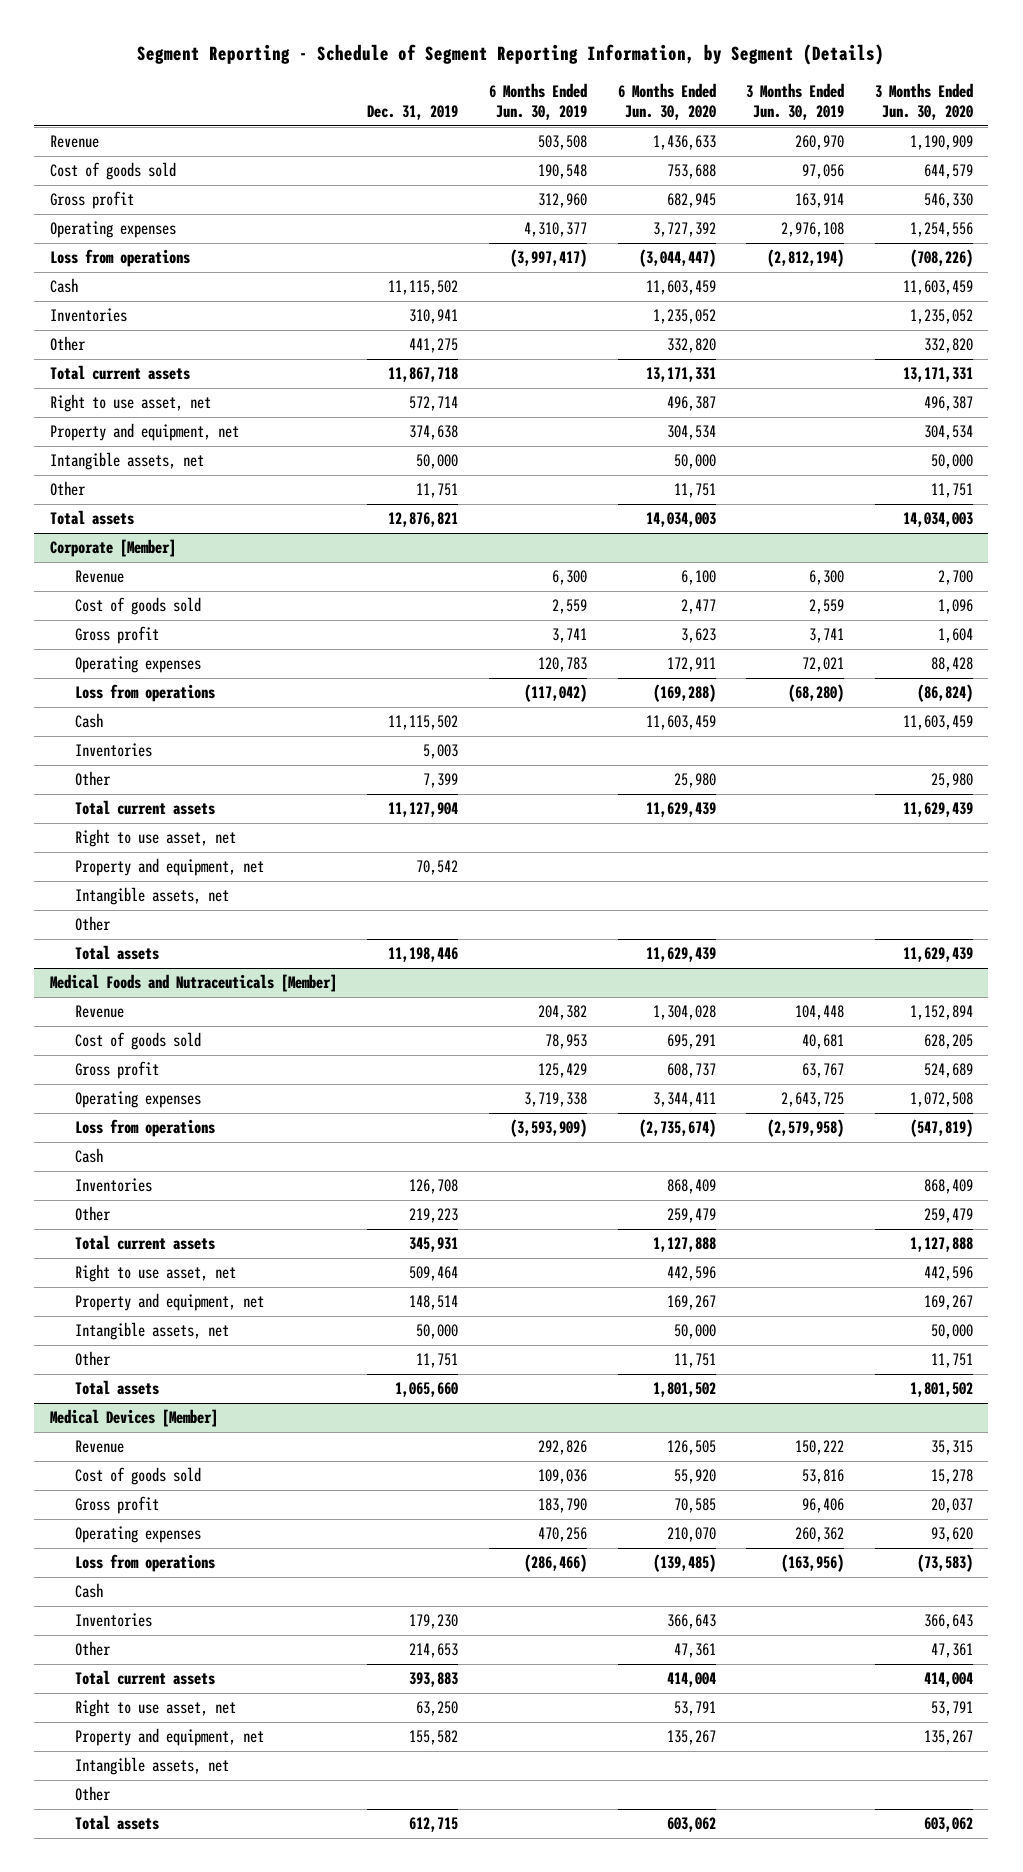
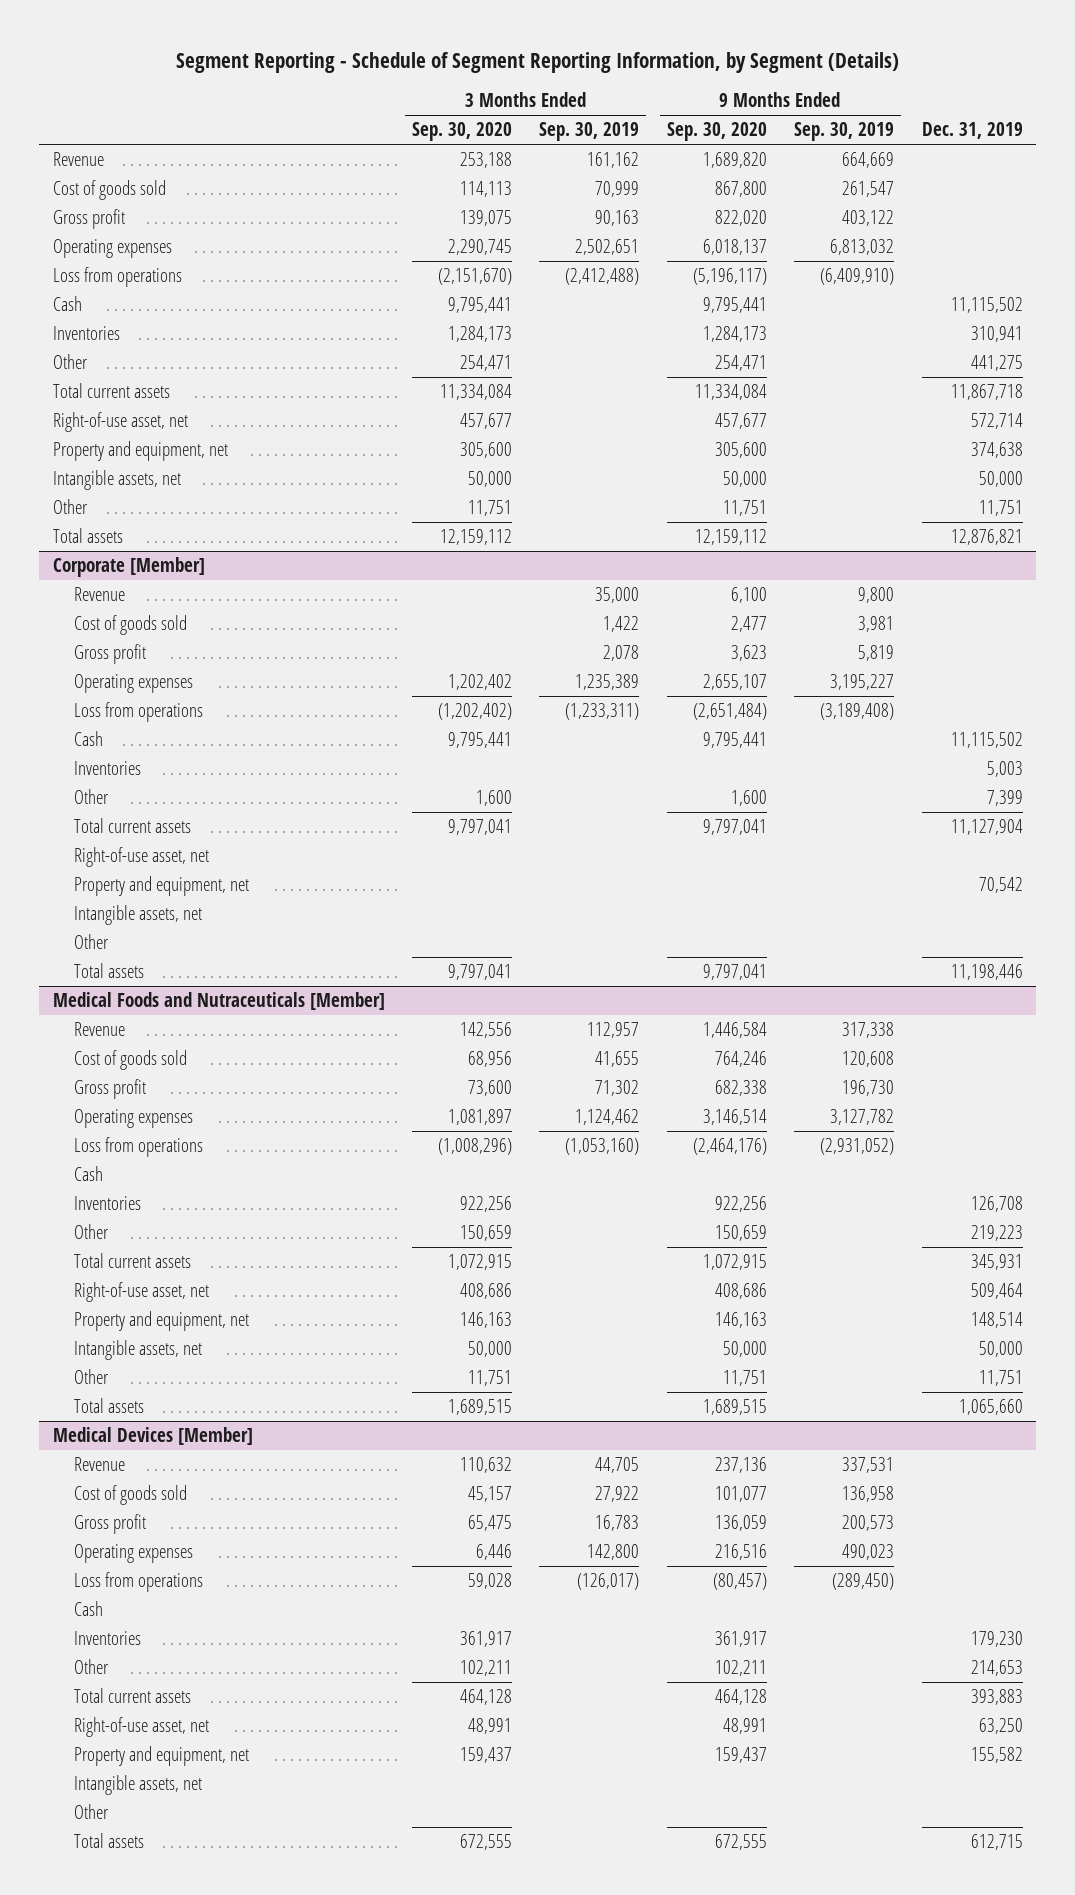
- | Dec. 31, 2019 | 6 Months Ended Jun. 30, 2019 | 6 Months Ended Jun. 30, 2020 | 3 Months Ended Jun. 30, 2019 | 3 Months Ended Jun. 30, 2020
+ | 3 Months Ended Sep. 30, 2020 | 3 Months Ended Sep. 30, 2019 | 9 Months Ended Sep. 30, 2020 | 9 Months Ended Sep. 30, 2019 | Dec. 31, 2019
- Right to use asset, net | 572,714 | | 496,387 | | 496,387
+ Right-of-use asset, net | 457,677 | | 457,677 | | 572,714
@ Corporate [Member]
- Right to use asset, net
+ Right-of-use asset, net
@ Medical Foods and Nutraceuticals [Member]
- Right to use asset, net | 509,464 | | 442,596 | | 442,596
+ Right-of-use asset, net | 408,686 | | 408,686 | | 509,464
@ Medical Devices [Member]
- Right to use asset, net | 63,250 | | 53,791 | | 53,791
+ Right-of-use asset, net | 48,991 | | 48,991 | | 63,250

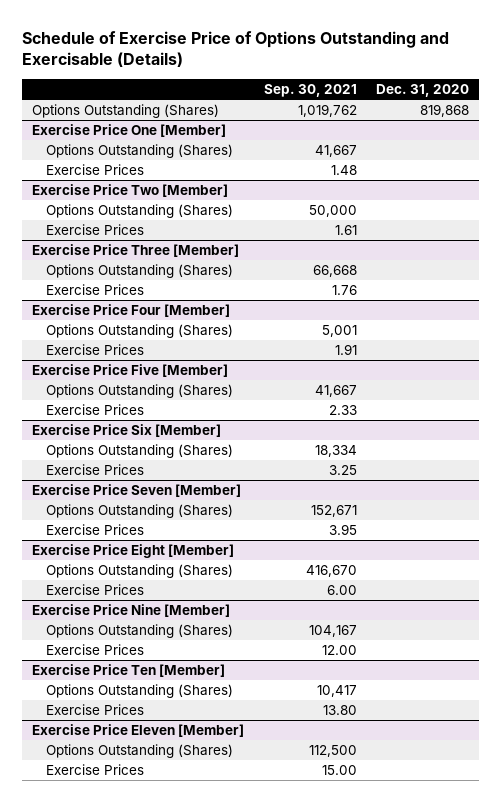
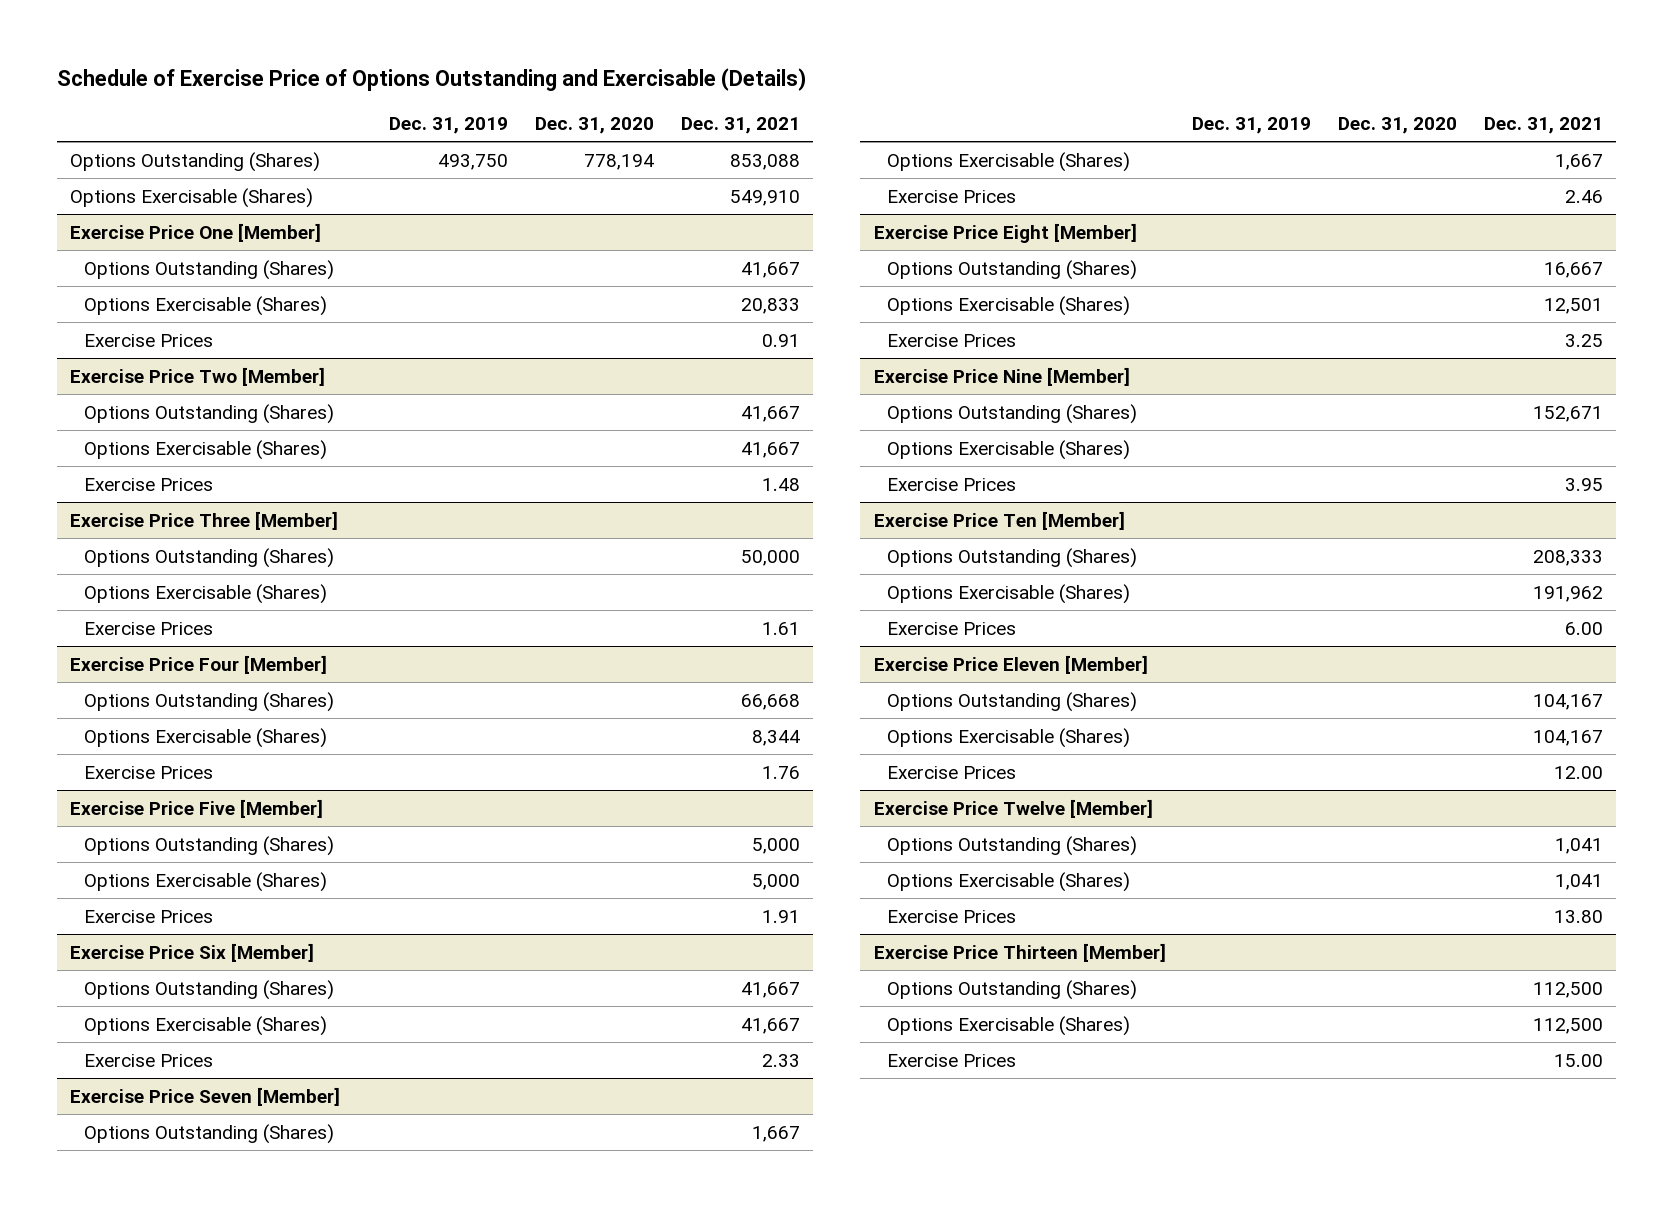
- | Sep. 30, 2021 | Dec. 31, 2020
+ | Dec. 31, 2019 | Dec. 31, 2020 | Dec. 31, 2021
- Options Outstanding (Shares) | 1,019,762 | 819,868
+ Options Outstanding (Shares) | 493,750 | 778,194 | 853,088
+ Options Exercisable (Shares) | | | 549,910
@ Exercise Price One [Member]
+ Options Exercisable (Shares) | | | 20,833
@ Exercise Price Two [Member]
+ Options Exercisable (Shares) | | | 41,667
@ Exercise Price Three [Member]
+ Options Exercisable (Shares)
@ Exercise Price Four [Member]
+ Options Exercisable (Shares) | | | 8,344
@ Exercise Price Five [Member]
+ Options Exercisable (Shares) | | | 5,000
@ Exercise Price Six [Member]
+ Options Exercisable (Shares) | | | 41,667
@ Exercise Price Seven [Member]
+ Options Exercisable (Shares) | | | 1,667
@ Exercise Price Eight [Member]
+ Options Exercisable (Shares) | | | 12,501
@ Exercise Price Nine [Member]
+ Options Exercisable (Shares)
@ Exercise Price Ten [Member]
+ Options Exercisable (Shares) | | | 191,962
@ Exercise Price Eleven [Member]
+ Options Exercisable (Shares) | | | 104,167
+ Exercise Price Twelve [Member]
+ Options Outstanding (Shares) | | | 1,041
+ Options Exercisable (Shares) | | | 1,041
+ Exercise Prices | | | 13.80
+ Exercise Price Thirteen [Member]
+ Options Outstanding (Shares) | | | 112,500
+ Options Exercisable (Shares) | | | 112,500
+ Exercise Prices | | | 15.00

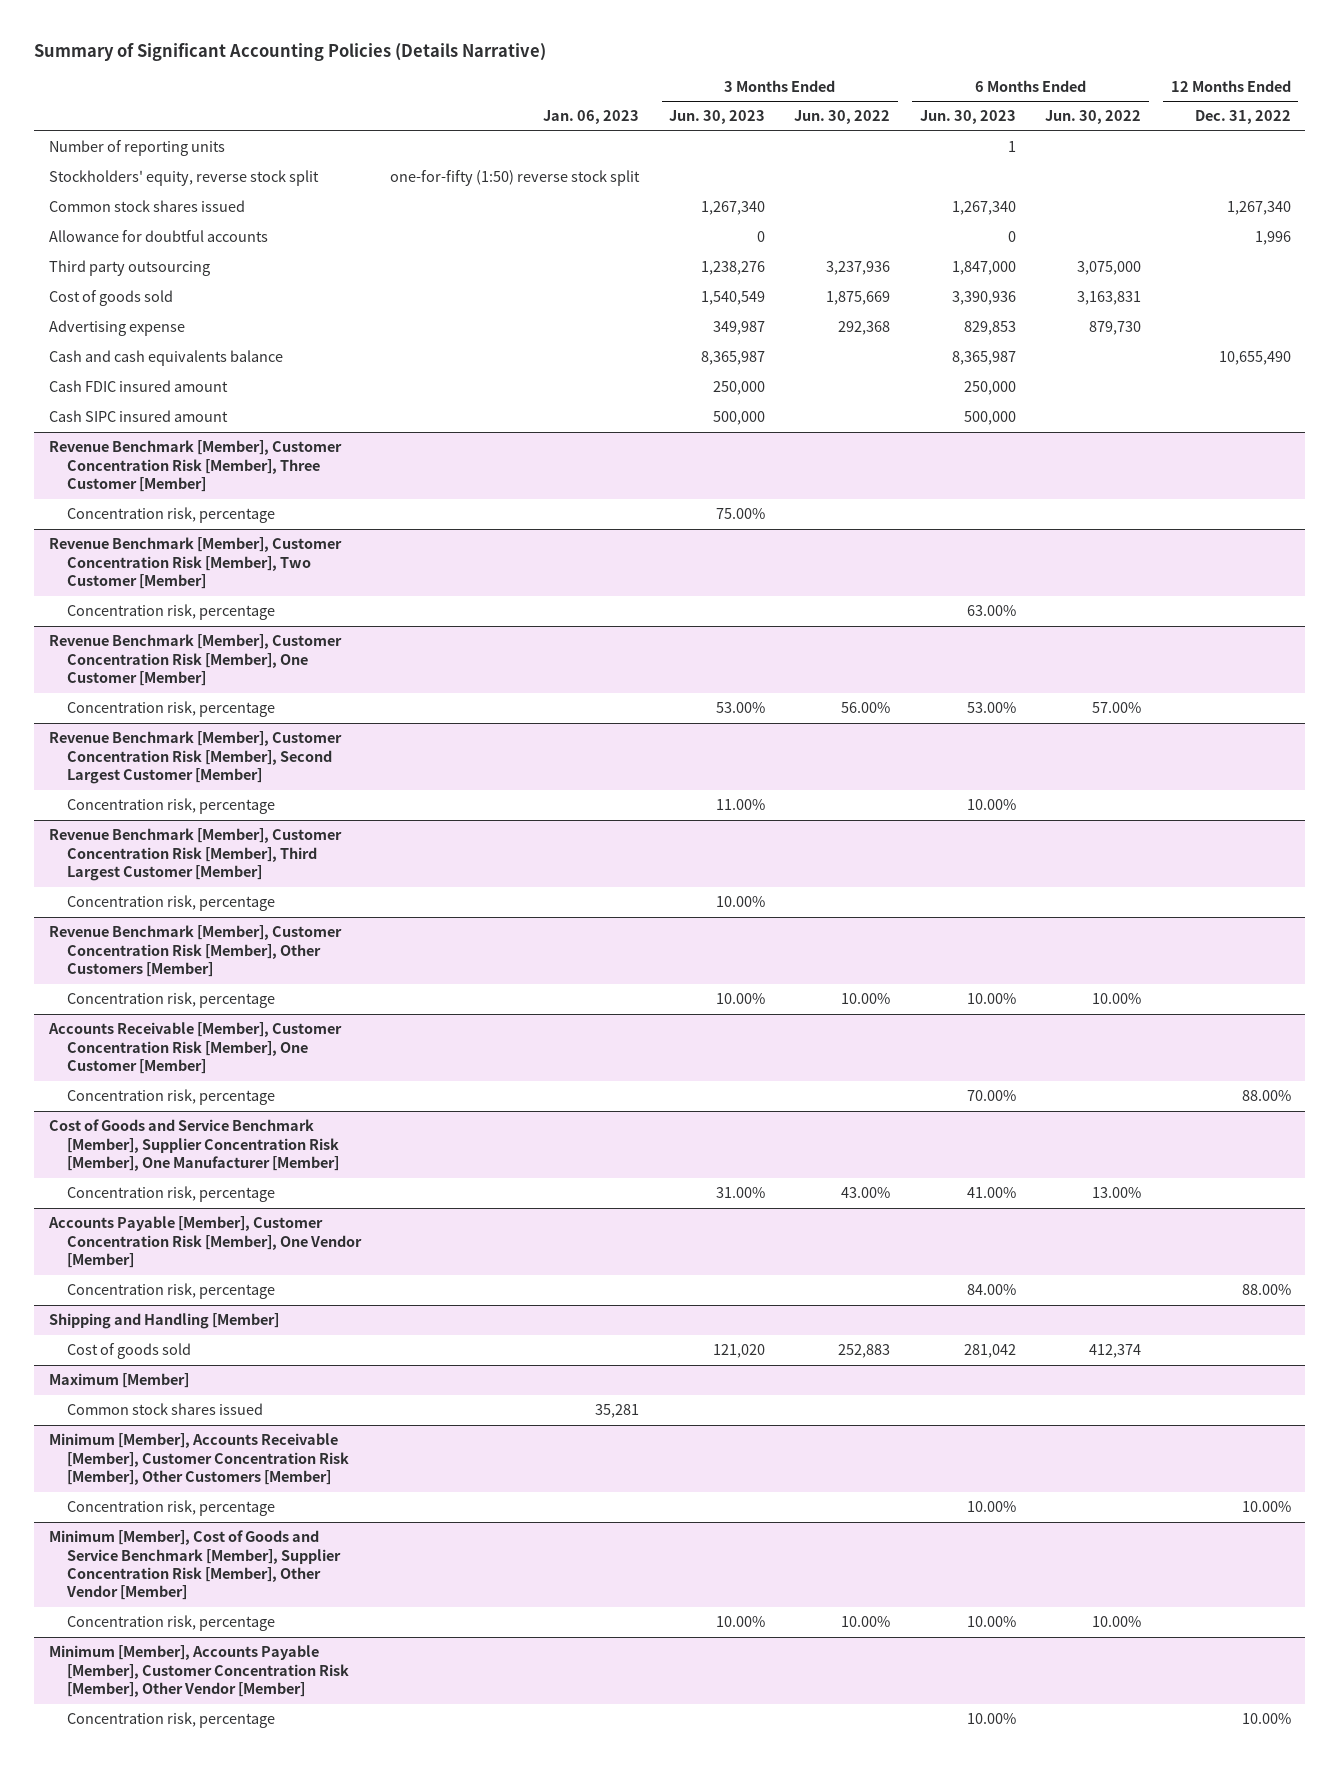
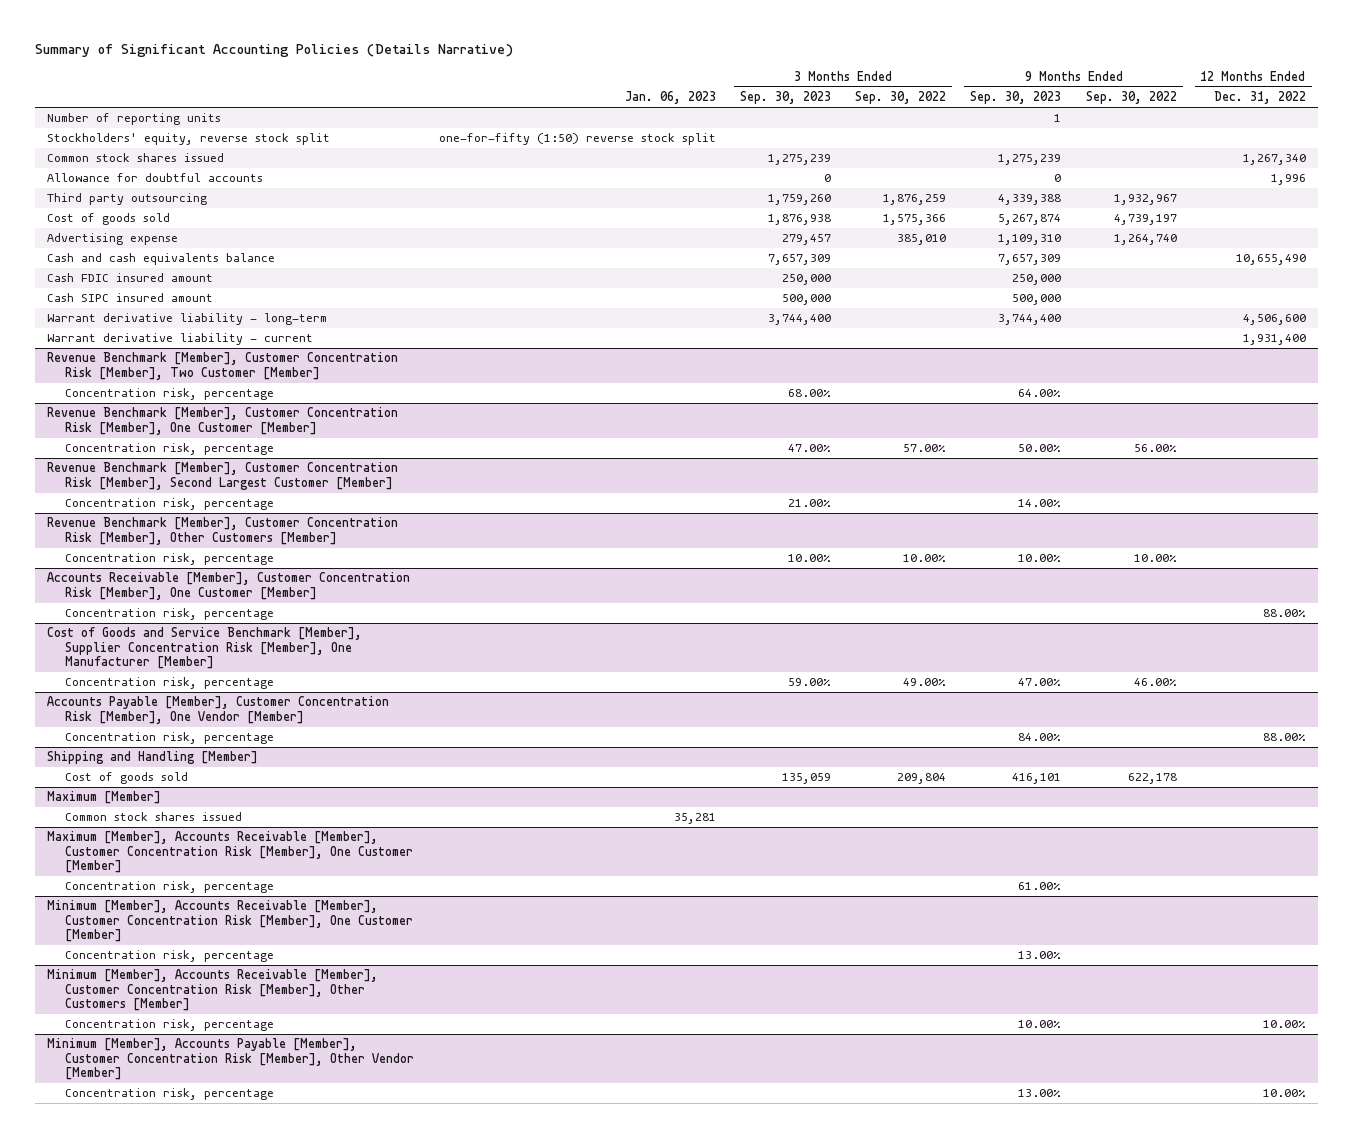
- | Jan. 06, 2023 | 3 Months Ended Jun. 30, 2023 | 3 Months Ended Jun. 30, 2022 | 6 Months Ended Jun. 30, 2023 | 6 Months Ended Jun. 30, 2022 | 12 Months Ended Dec. 31, 2022
+ | Jan. 06, 2023 | 3 Months Ended Sep. 30, 2023 | 3 Months Ended Sep. 30, 2022 | 9 Months Ended Sep. 30, 2023 | 9 Months Ended Sep. 30, 2022 | 12 Months Ended Dec. 31, 2022
- Revenue Benchmark [Member], Customer Concentration Risk [Member], Three Customer [Member]
- Concentration risk, percentage | | 75.00% | | | |
+ Warrant derivative liability - long-term | | 3,744,400 | | 3,744,400 | | 4,506,600
+ Warrant derivative liability - current | | | | | | 1,931,400
- Revenue Benchmark [Member], Customer Concentration Risk [Member], Third Largest Customer [Member]
- Concentration risk, percentage | | 10.00% | | | |
+ Maximum [Member], Accounts Receivable [Member], Customer Concentration Risk [Member], One Customer [Member]
+ Concentration risk, percentage | | | | 61.00% | |
+ Minimum [Member], Accounts Receivable [Member], Customer Concentration Risk [Member], One Customer [Member]
+ Concentration risk, percentage | | | | 13.00% | |
- Minimum [Member], Cost of Goods and Service Benchmark [Member], Supplier Concentration Risk [Member], Other Vendor [Member]
- Concentration risk, percentage | | 10.00% | 10.00% | 10.00% | 10.00% |

